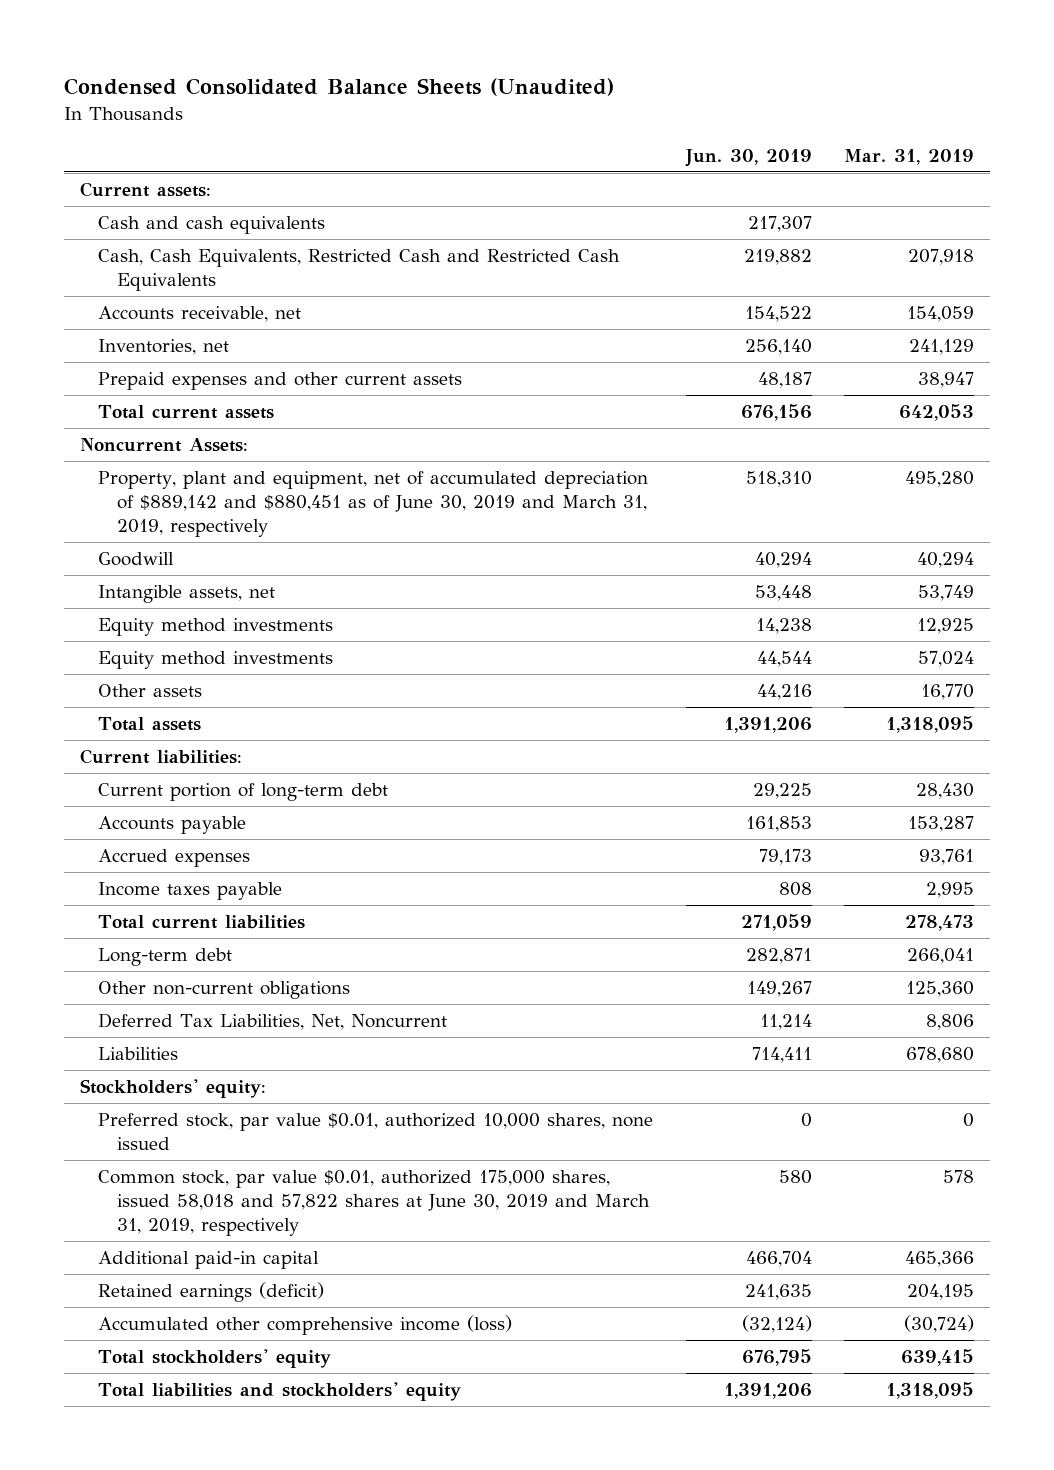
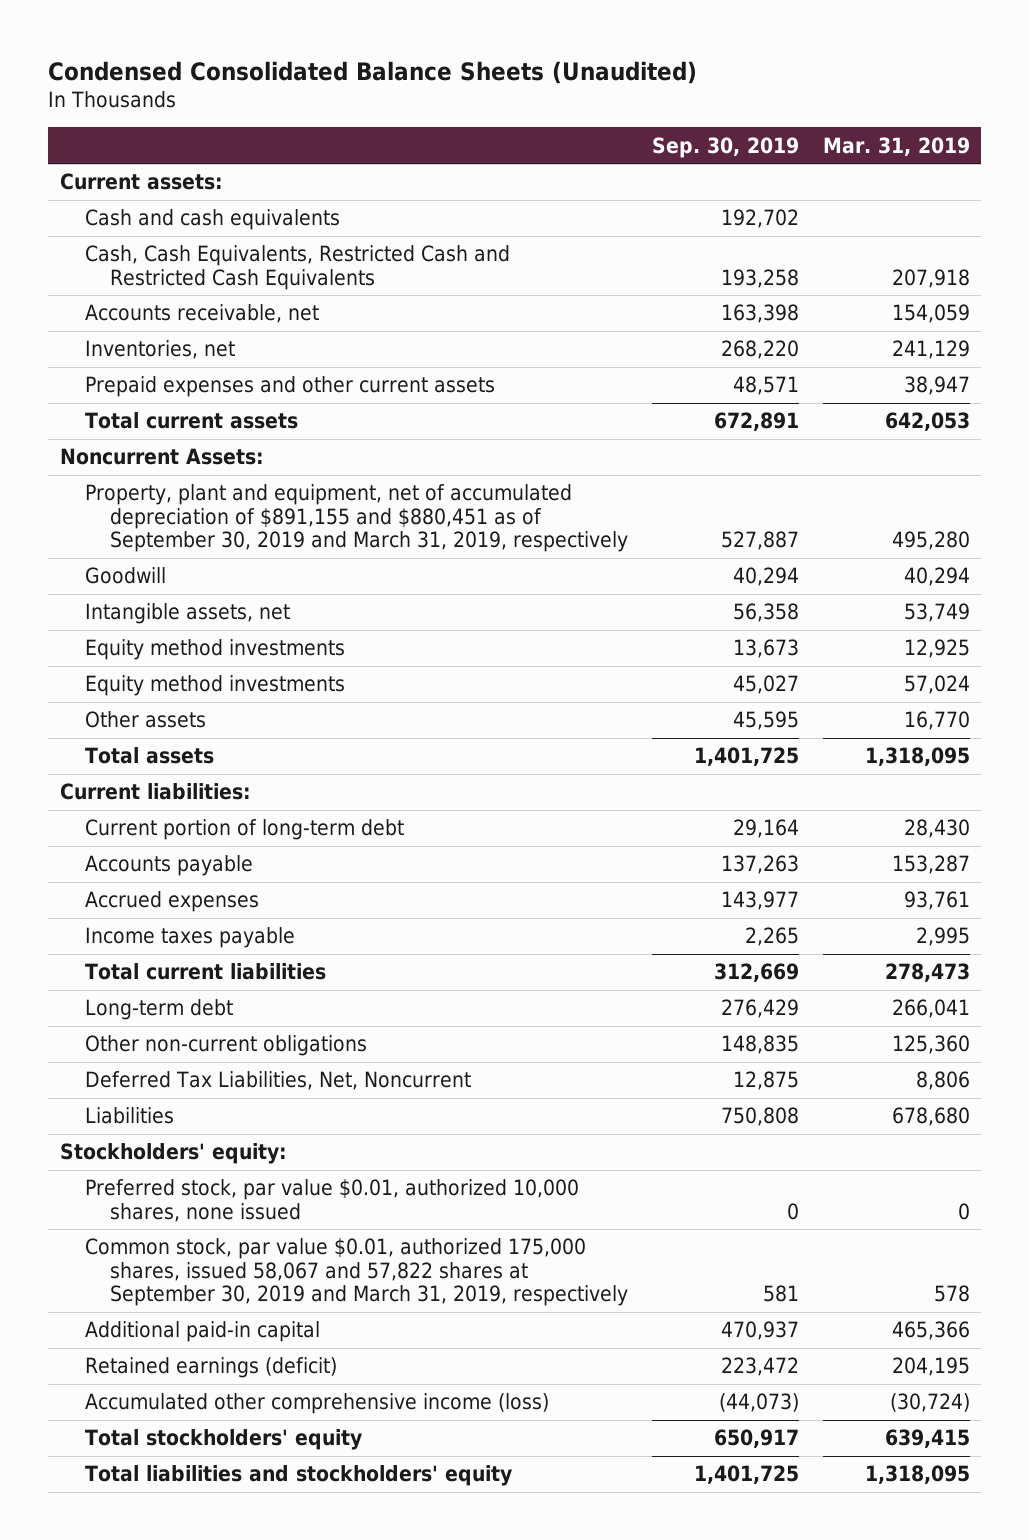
- | Jun. 30, 2019 | Mar. 31, 2019
+ | Sep. 30, 2019 | Mar. 31, 2019
- Property, plant and equipment, net of accumulated depreciation of $889,142 and $880,451 as of June 30, 2019 and March 31, 2019, respectively | 518,310 | 495,280
+ Property, plant and equipment, net of accumulated depreciation of $891,155 and $880,451 as of September 30, 2019 and March 31, 2019, respectively | 527,887 | 495,280
- Common stock, par value $0.01, authorized 175,000 shares, issued 58,018 and 57,822 shares at June 30, 2019 and March 31, 2019, respectively | 580 | 578
+ Common stock, par value $0.01, authorized 175,000 shares, issued 58,067 and 57,822 shares at September 30, 2019 and March 31, 2019, respectively | 581 | 578

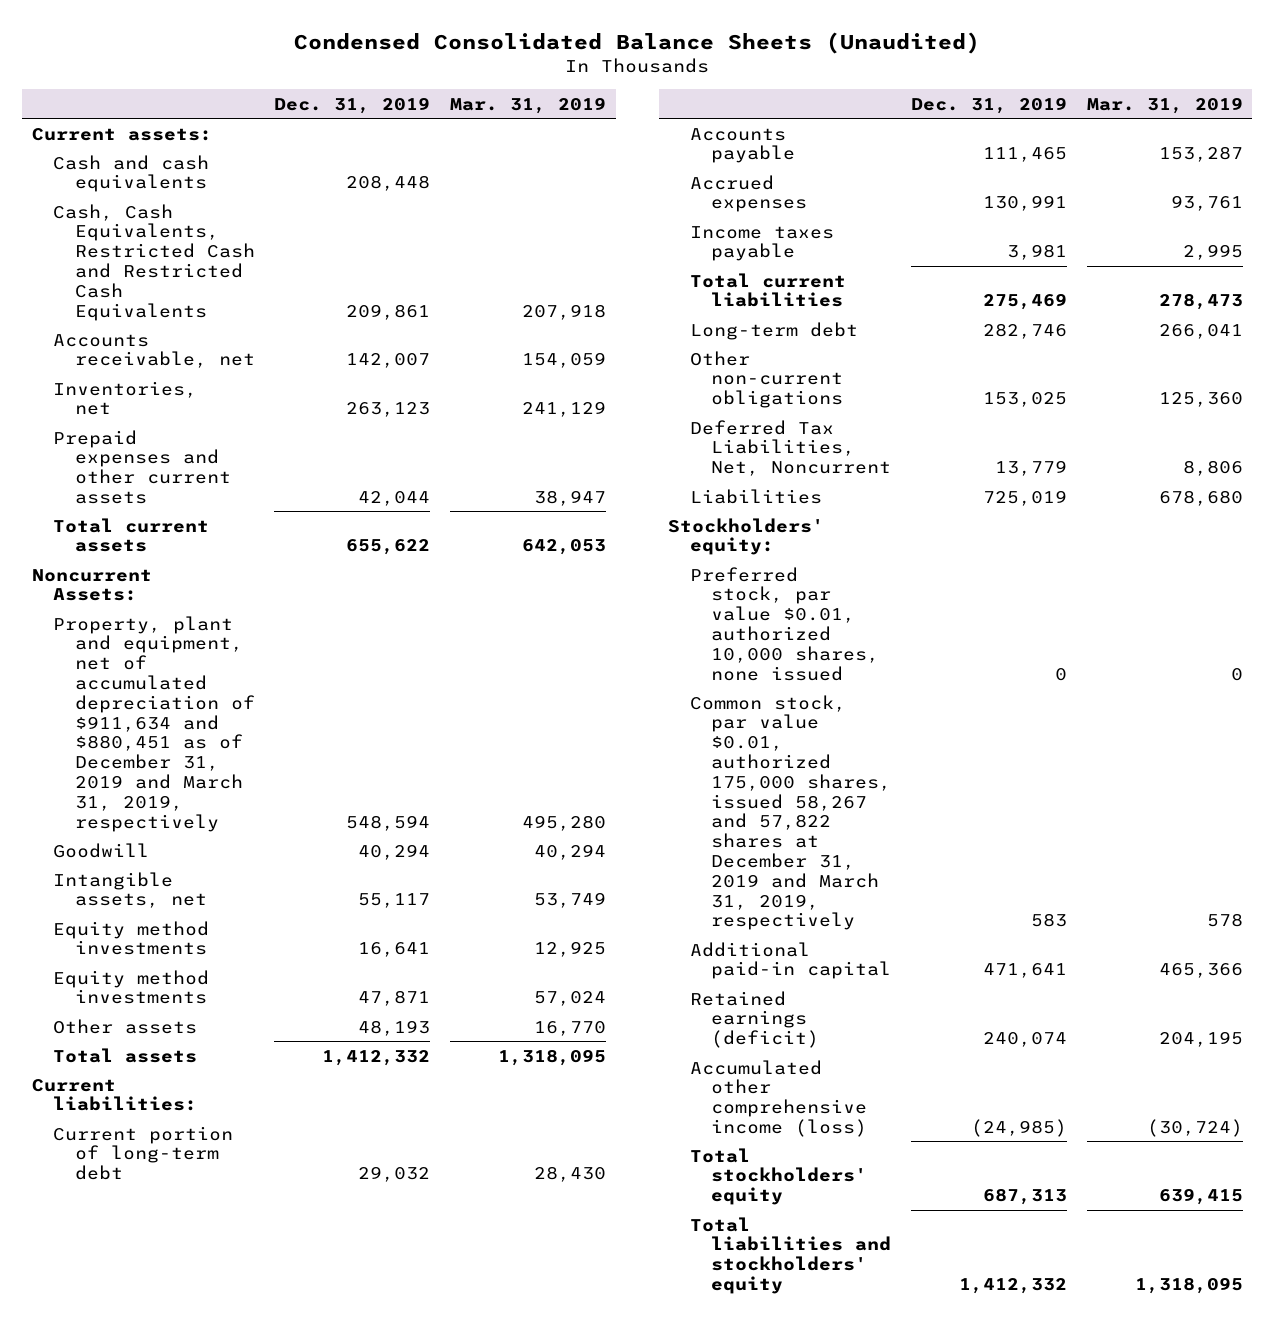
- | Sep. 30, 2019 | Mar. 31, 2019
+ | Dec. 31, 2019 | Mar. 31, 2019
- Property, plant and equipment, net of accumulated depreciation of $891,155 and $880,451 as of September 30, 2019 and March 31, 2019, respectively | 527,887 | 495,280
+ Property, plant and equipment, net of accumulated depreciation of $911,634 and $880,451 as of December 31, 2019 and March 31, 2019, respectively | 548,594 | 495,280
- Common stock, par value $0.01, authorized 175,000 shares, issued 58,067 and 57,822 shares at September 30, 2019 and March 31, 2019, respectively | 581 | 578
+ Common stock, par value $0.01, authorized 175,000 shares, issued 58,267 and 57,822 shares at December 31, 2019 and March 31, 2019, respectively | 583 | 578

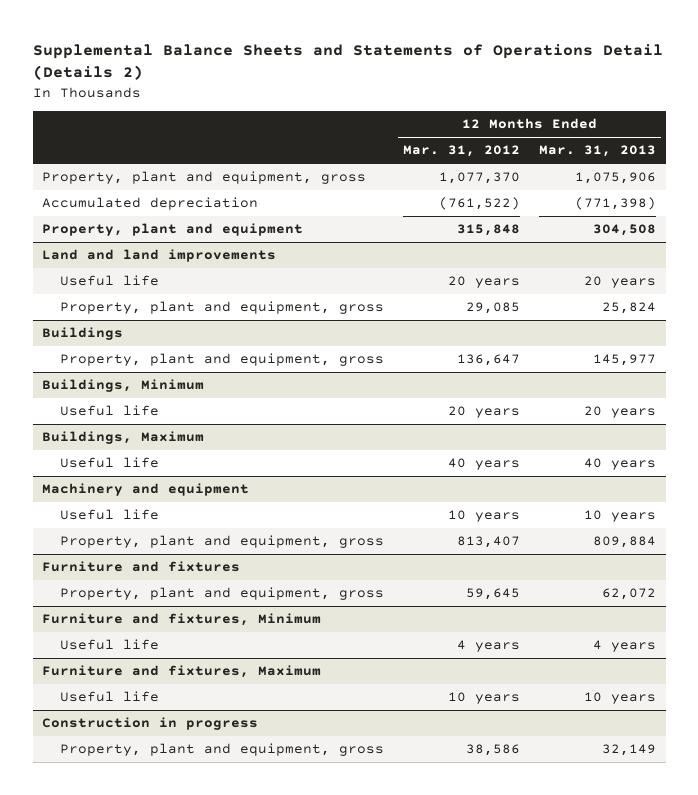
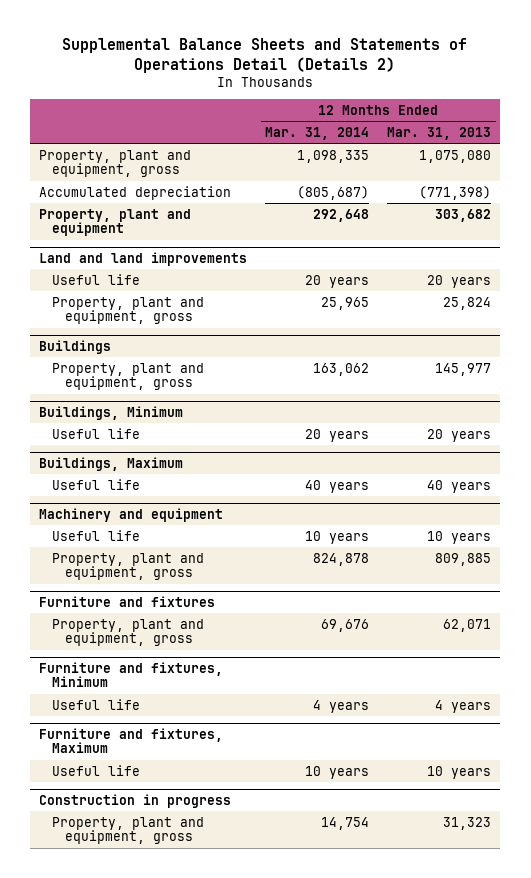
- | 12 Months Ended Mar. 31, 2012 | 12 Months Ended Mar. 31, 2013
+ | 12 Months Ended Mar. 31, 2014 | 12 Months Ended Mar. 31, 2013
- Property, plant and equipment, gross | 1,077,370 | 1,075,906
+ Property, plant and equipment, gross | 1,098,335 | 1,075,080
- Property, plant and equipment | 315,848 | 304,508
+ Property, plant and equipment | 292,648 | 303,682
@ Machinery and equipment
- Property, plant and equipment, gross | 813,407 | 809,884
+ Property, plant and equipment, gross | 824,878 | 809,885
@ Furniture and fixtures
- Property, plant and equipment, gross | 59,645 | 62,072
+ Property, plant and equipment, gross | 69,676 | 62,071
@ Construction in progress
- Property, plant and equipment, gross | 38,586 | 32,149
+ Property, plant and equipment, gross | 14,754 | 31,323

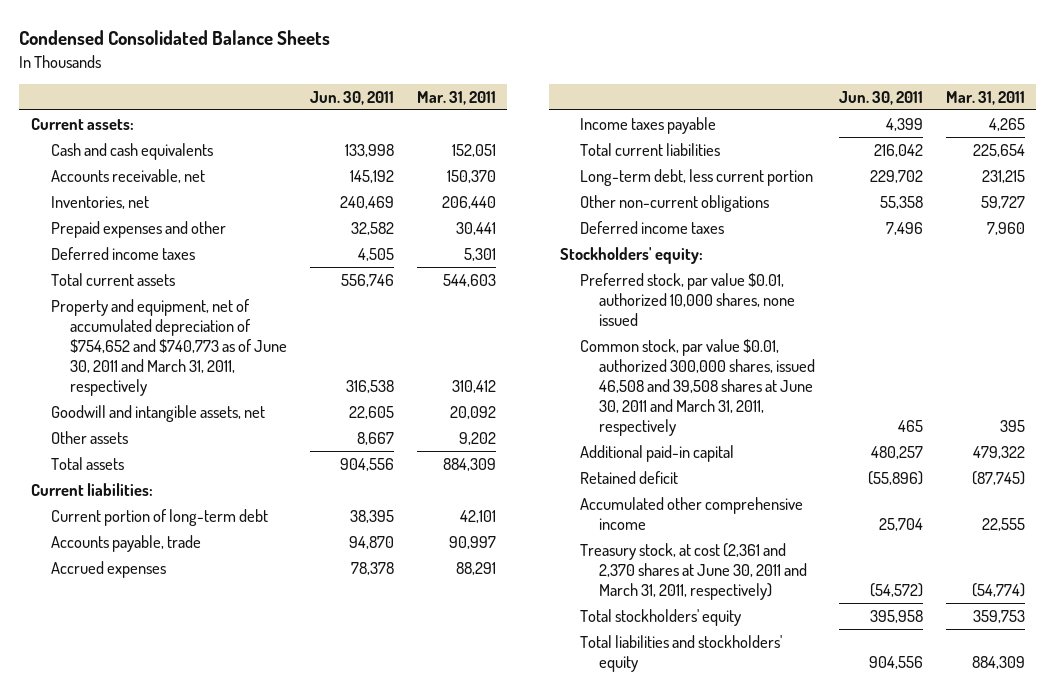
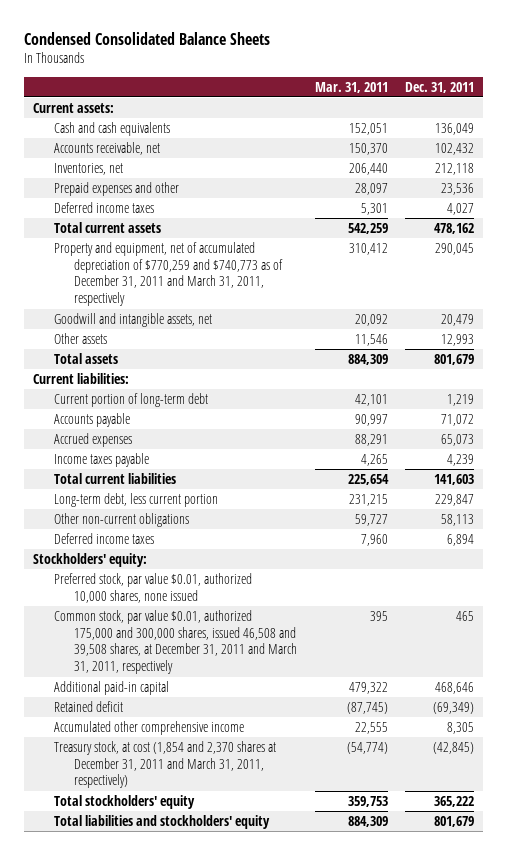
- | Jun. 30, 2011 | Mar. 31, 2011
+ | Mar. 31, 2011 | Dec. 31, 2011
- Prepaid expenses and other | 32,582 | 30,441
+ Prepaid expenses and other | 28,097 | 23,536
- Total current assets | 556,746 | 544,603
- Property and equipment, net of accumulated depreciation of $754,652 and $740,773 as of June 30, 2011 and March 31, 2011, respectively | 316,538 | 310,412
+ Total current assets | 542,259 | 478,162
+ Property and equipment, net of accumulated depreciation of $770,259 and $740,773 as of December 31, 2011 and March 31, 2011, respectively | 310,412 | 290,045
- Other assets | 8,667 | 9,202
+ Other assets | 11,546 | 12,993
- Accounts payable, trade | 94,870 | 90,997
+ Accounts payable | 90,997 | 71,072
- Common stock, par value $0.01, authorized 300,000 shares, issued 46,508 and 39,508 shares at June 30, 2011 and March 31, 2011, respectively | 465 | 395
+ Common stock, par value $0.01, authorized 175,000 and 300,000 shares, issued 46,508 and 39,508 shares, at December 31, 2011 and March 31, 2011, respectively | 395 | 465
- Treasury stock, at cost (2,361 and 2,370 shares at June 30, 2011 and March 31, 2011, respectively) | (54,572) | (54,774)
+ Treasury stock, at cost (1,854 and 2,370 shares at December 31, 2011 and March 31, 2011, respectively) | (54,774) | (42,845)

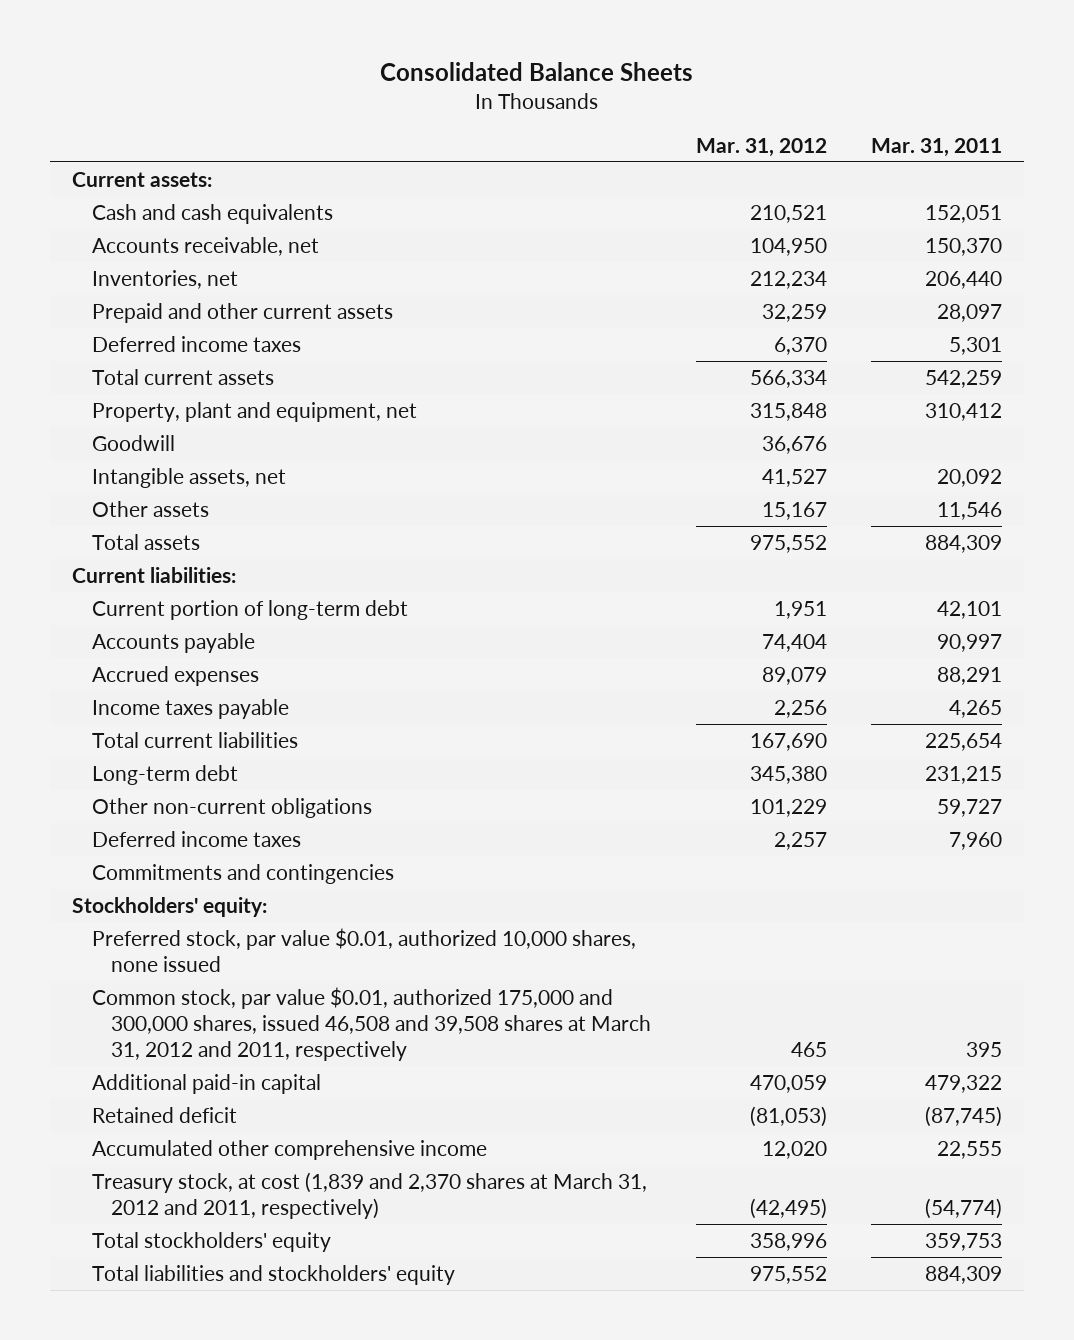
- Condensed Consolidated Balance Sheets
+ Consolidated Balance Sheets
- | Mar. 31, 2011 | Dec. 31, 2011
+ | Mar. 31, 2012 | Mar. 31, 2011
- Prepaid expenses and other | 28,097 | 23,536
+ Prepaid and other current assets | 32,259 | 28,097
- Property and equipment, net of accumulated depreciation of $770,259 and $740,773 as of December 31, 2011 and March 31, 2011, respectively | 310,412 | 290,045
- Goodwill and intangible assets, net | 20,092 | 20,479
+ Property, plant and equipment, net | 315,848 | 310,412
+ Goodwill | 36,676 |
+ Intangible assets, net | 41,527 | 20,092
- Long-term debt, less current portion | 231,215 | 229,847
+ Long-term debt | 345,380 | 231,215
+ Commitments and contingencies
- Common stock, par value $0.01, authorized 175,000 and 300,000 shares, issued 46,508 and 39,508 shares, at December 31, 2011 and March 31, 2011, respectively | 395 | 465
+ Common stock, par value $0.01, authorized 175,000 and 300,000 shares, issued 46,508 and 39,508 shares at March 31, 2012 and 2011, respectively | 465 | 395
- Treasury stock, at cost (1,854 and 2,370 shares at December 31, 2011 and March 31, 2011, respectively) | (54,774) | (42,845)
+ Treasury stock, at cost (1,839 and 2,370 shares at March 31, 2012 and 2011, respectively) | (42,495) | (54,774)

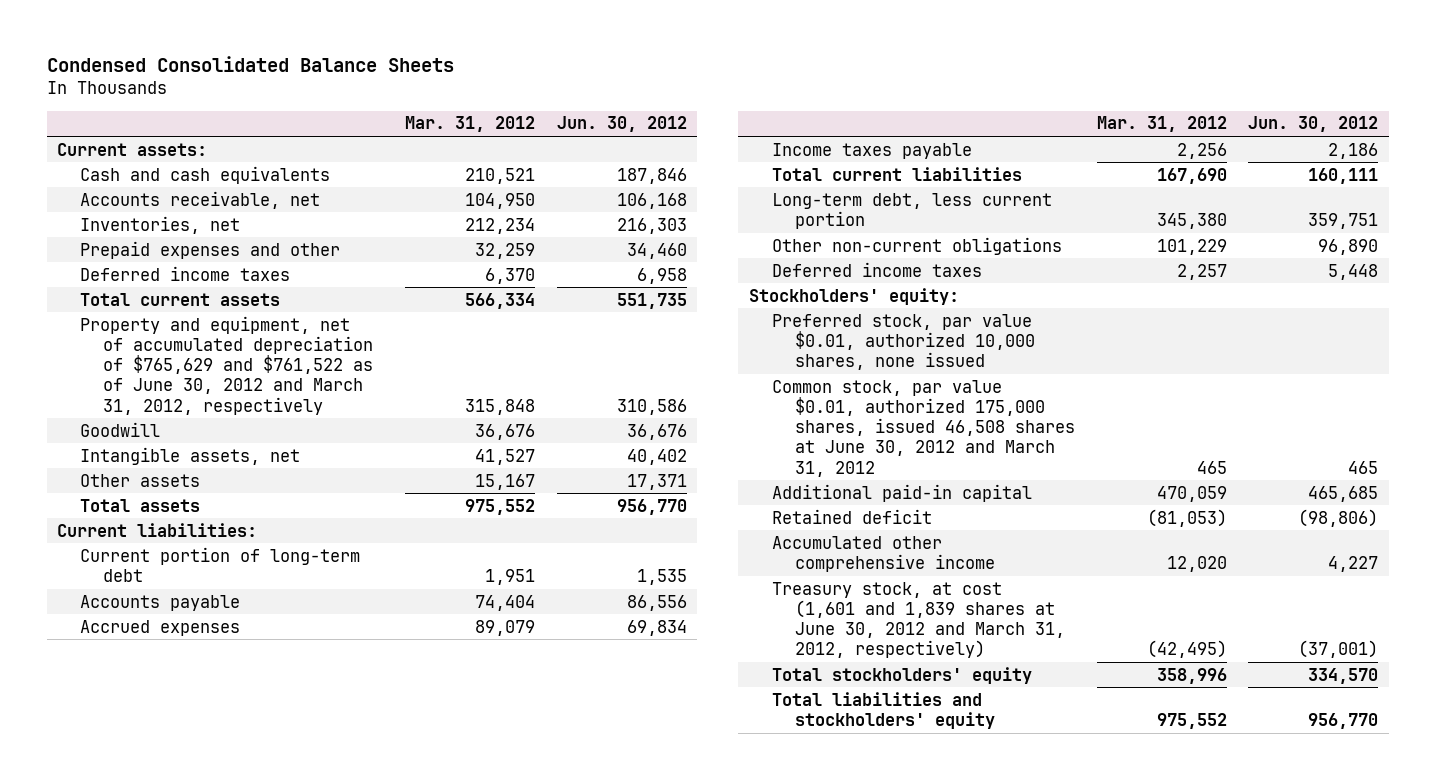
- Consolidated Balance Sheets
+ Condensed Consolidated Balance Sheets
- | Mar. 31, 2012 | Mar. 31, 2011
+ | Mar. 31, 2012 | Jun. 30, 2012
- Prepaid and other current assets | 32,259 | 28,097
+ Prepaid expenses and other | 32,259 | 34,460
- Property, plant and equipment, net | 315,848 | 310,412
+ Property and equipment, net of accumulated depreciation of $765,629 and $761,522 as of June 30, 2012 and March 31, 2012, respectively | 315,848 | 310,586
- Long-term debt | 345,380 | 231,215
+ Long-term debt, less current portion | 345,380 | 359,751
- Commitments and contingencies
- Common stock, par value $0.01, authorized 175,000 and 300,000 shares, issued 46,508 and 39,508 shares at March 31, 2012 and 2011, respectively | 465 | 395
+ Common stock, par value $0.01, authorized 175,000 shares, issued 46,508 shares at June 30, 2012 and March 31, 2012 | 465 | 465
- Treasury stock, at cost (1,839 and 2,370 shares at March 31, 2012 and 2011, respectively) | (42,495) | (54,774)
+ Treasury stock, at cost (1,601 and 1,839 shares at June 30, 2012 and March 31, 2012, respectively) | (42,495) | (37,001)

